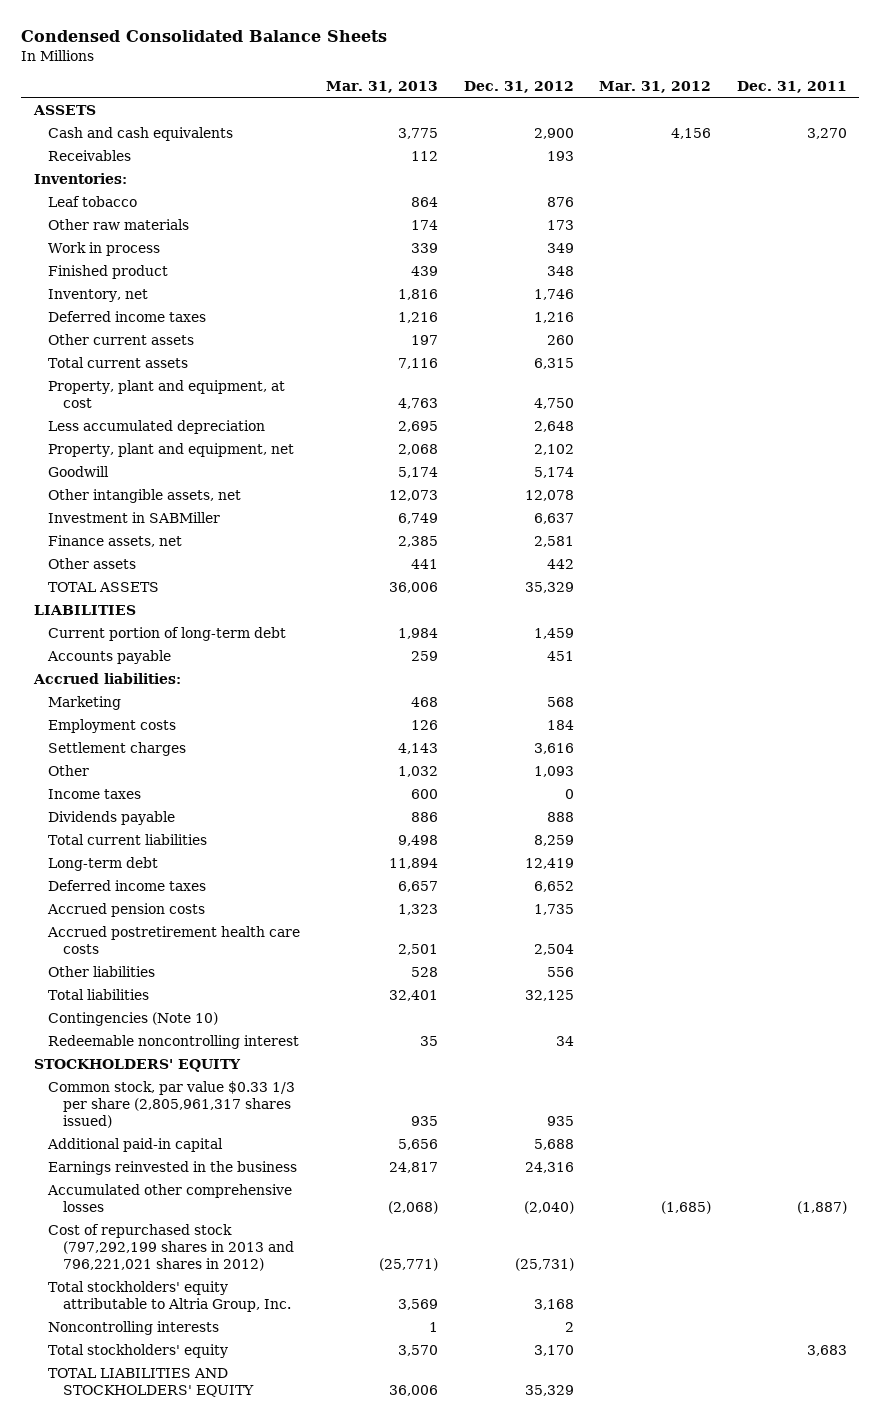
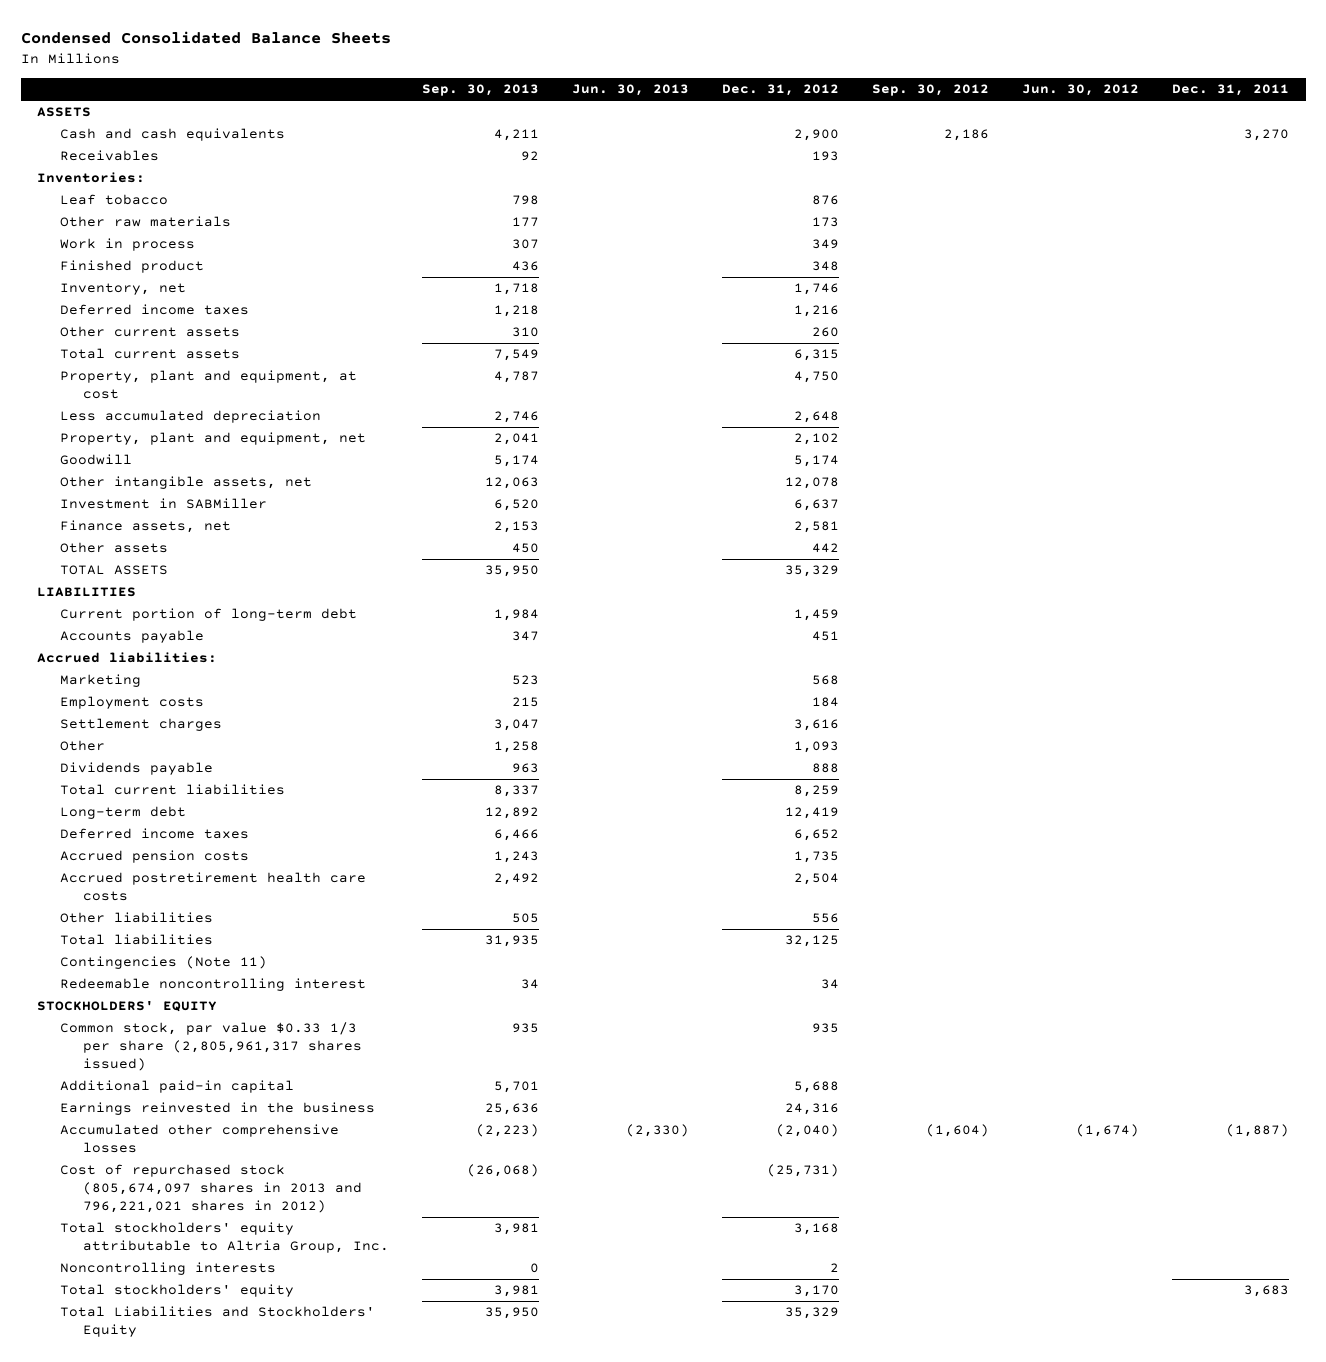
- | Mar. 31, 2013 | Dec. 31, 2012 | Mar. 31, 2012 | Dec. 31, 2011
+ | Sep. 30, 2013 | Jun. 30, 2013 | Dec. 31, 2012 | Sep. 30, 2012 | Jun. 30, 2012 | Dec. 31, 2011
- Income taxes | 600 | 0 | |
- Contingencies (Note 10)
+ Contingencies (Note 11)
- Cost of repurchased stock (797,292,199 shares in 2013 and 796,221,021 shares in 2012) | (25,771) | (25,731) | |
+ Cost of repurchased stock (805,674,097 shares in 2013 and 796,221,021 shares in 2012) | (26,068) | | (25,731) | | |
- TOTAL LIABILITIES AND STOCKHOLDERS' EQUITY | 36,006 | 35,329 | |
+ Total Liabilities and Stockholders' Equity | 35,950 | | 35,329 | | |

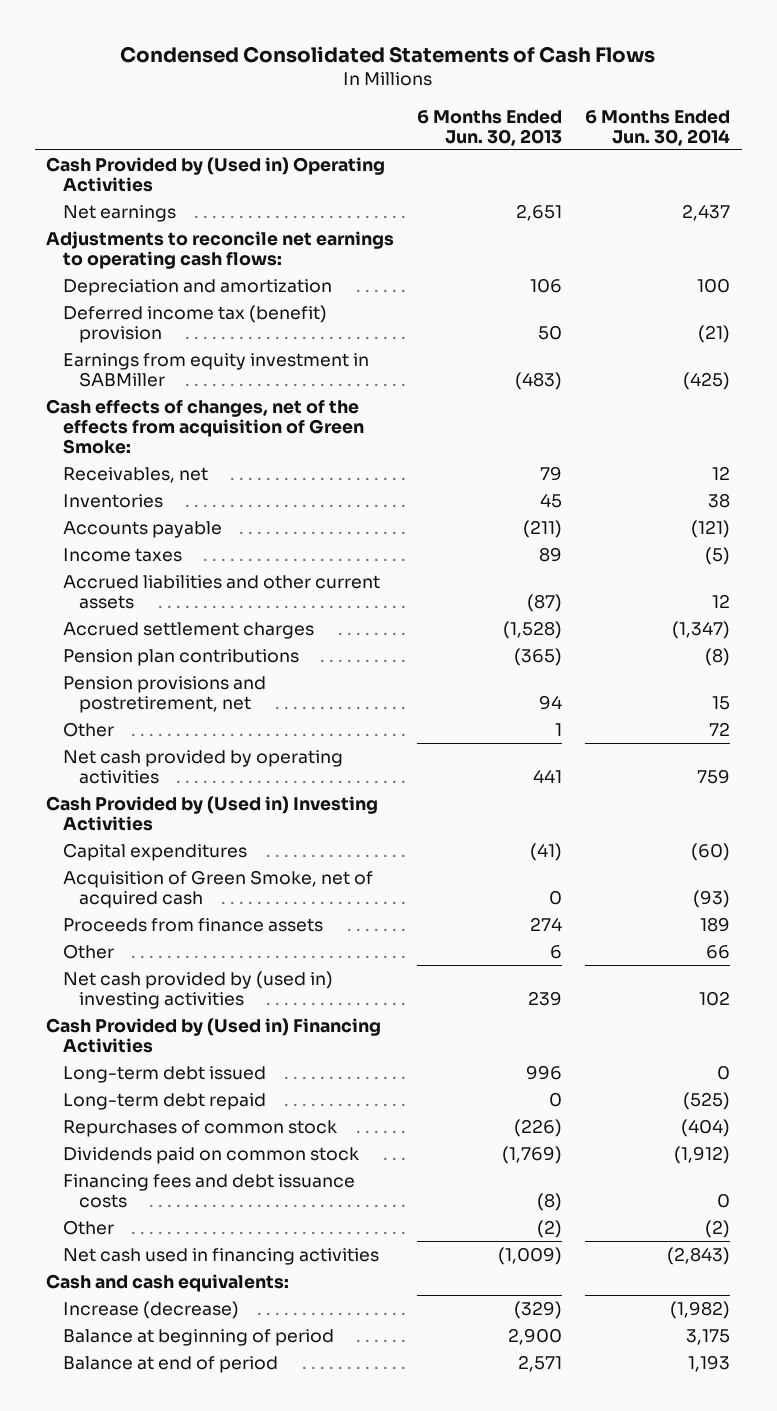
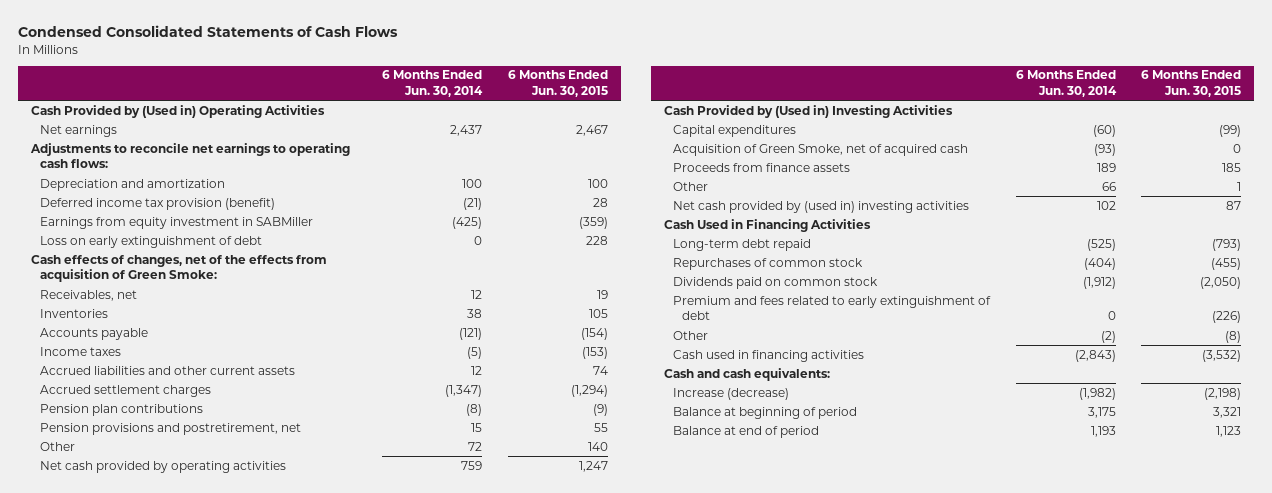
- | 6 Months Ended Jun. 30, 2013 | 6 Months Ended Jun. 30, 2014
+ | 6 Months Ended Jun. 30, 2014 | 6 Months Ended Jun. 30, 2015
- Deferred income tax (benefit) provision | 50 | (21)
+ Deferred income tax provision (benefit) | (21) | 28
+ Loss on early extinguishment of debt | 0 | 228
- Cash Provided by (Used in) Financing Activities
- Long-term debt issued | 996 | 0
+ Cash Used in Financing Activities
- Financing fees and debt issuance costs | (8) | 0
+ Premium and fees related to early extinguishment of debt | 0 | (226)
- Net cash used in financing activities | (1,009) | (2,843)
+ Cash used in financing activities | (2,843) | (3,532)

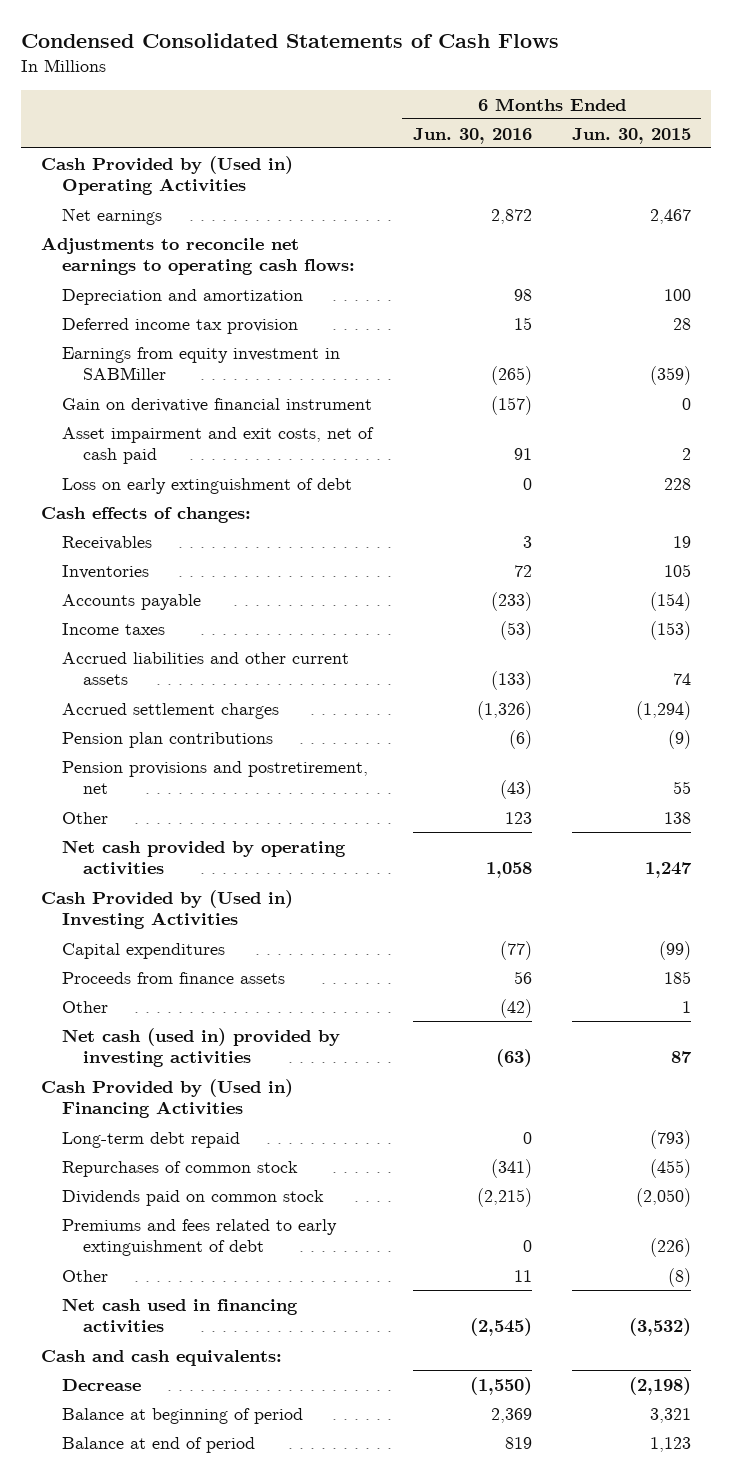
- | 6 Months Ended Jun. 30, 2014 | 6 Months Ended Jun. 30, 2015
+ | 6 Months Ended Jun. 30, 2016 | 6 Months Ended Jun. 30, 2015
- Deferred income tax provision (benefit) | (21) | 28
+ Deferred income tax provision | 15 | 28
+ Gain on derivative financial instrument | (157) | 0
+ Asset impairment and exit costs, net of cash paid | 91 | 2
- Cash effects of changes, net of the effects from acquisition of Green Smoke:
- Receivables, net | 12 | 19
+ Cash effects of changes:
+ Receivables | 3 | 19
- Other | 72 | 140
+ Other | 123 | 138
- Acquisition of Green Smoke, net of acquired cash | (93) | 0
- Net cash provided by (used in) investing activities | 102 | 87
- Cash Used in Financing Activities
+ Net cash (used in) provided by investing activities | (63) | 87
+ Cash Provided by (Used in) Financing Activities
- Premium and fees related to early extinguishment of debt | 0 | (226)
+ Premiums and fees related to early extinguishment of debt | 0 | (226)
- Cash used in financing activities | (2,843) | (3,532)
+ Net cash used in financing activities | (2,545) | (3,532)
- Increase (decrease) | (1,982) | (2,198)
+ Decrease | (1,550) | (2,198)

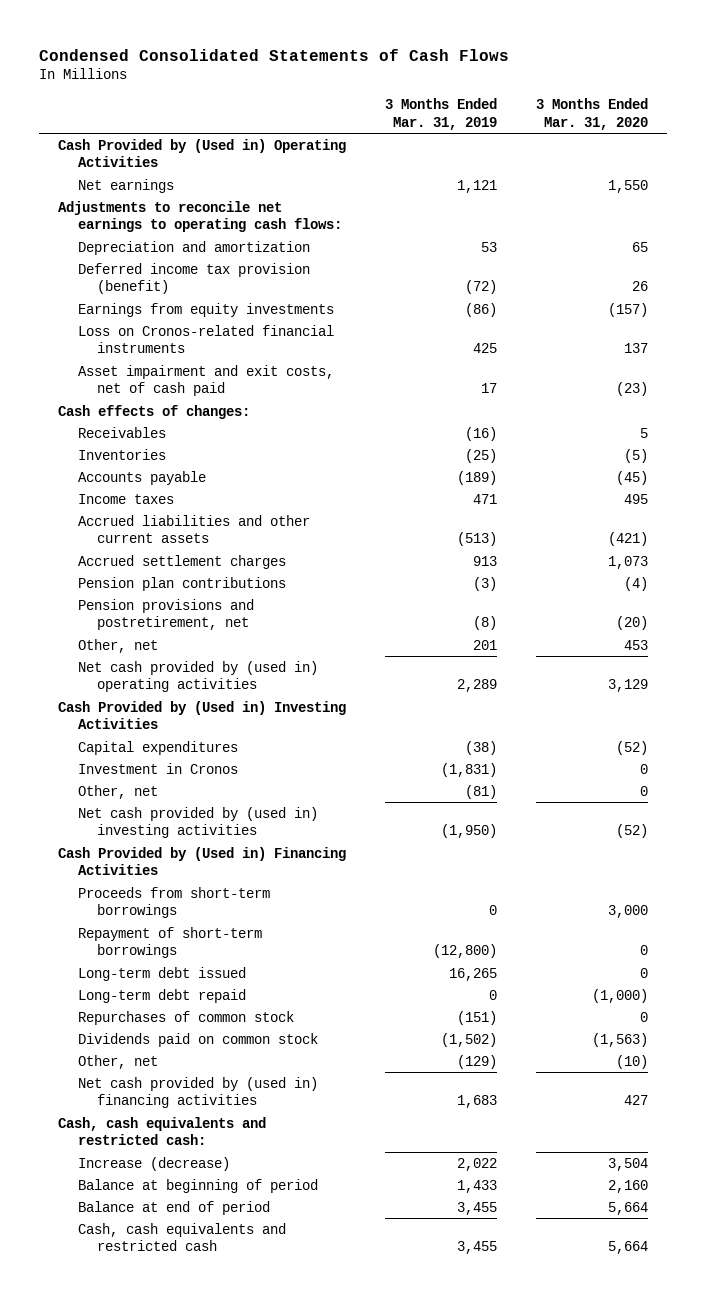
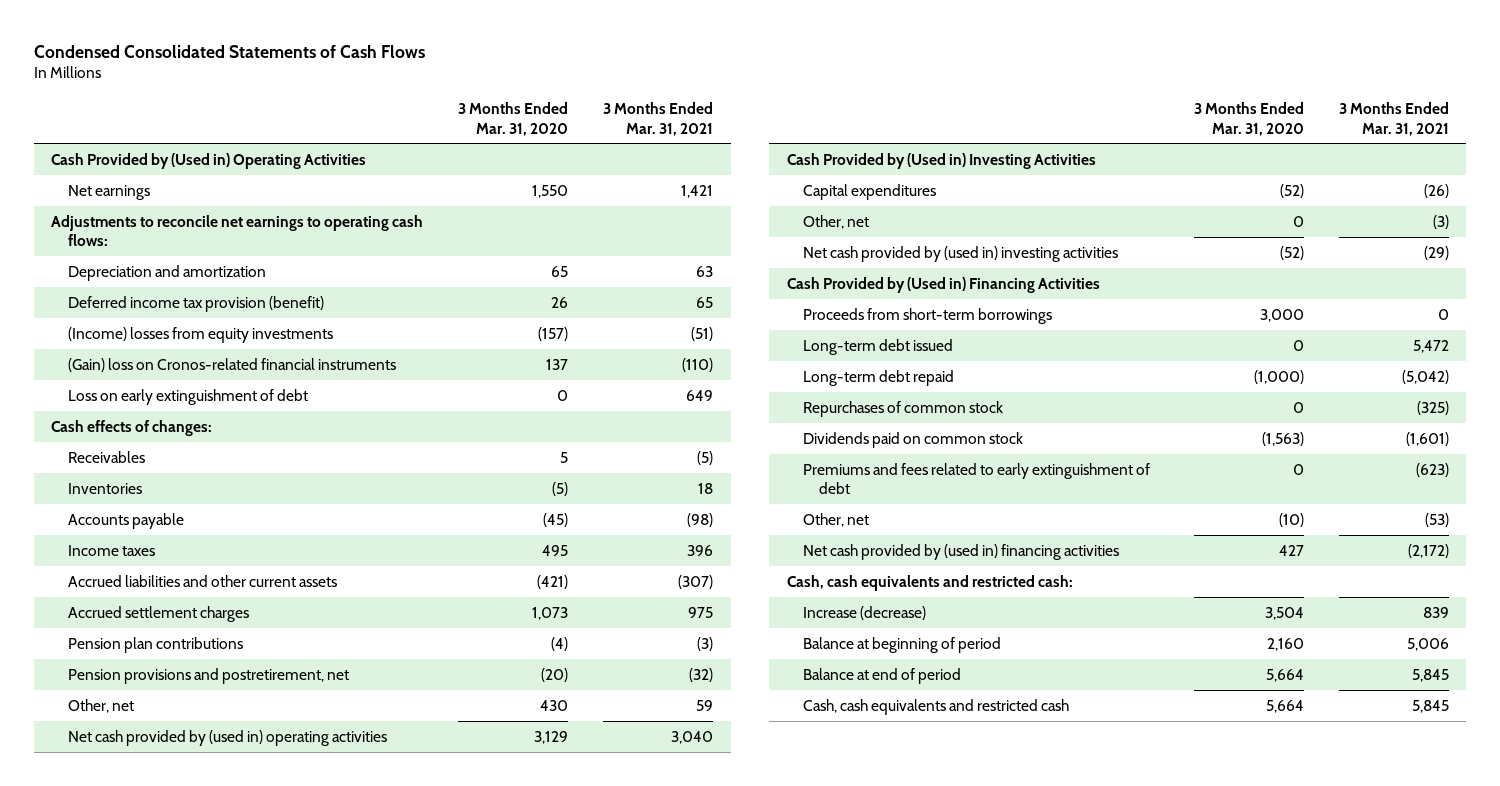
- | 3 Months Ended Mar. 31, 2019 | 3 Months Ended Mar. 31, 2020
+ | 3 Months Ended Mar. 31, 2020 | 3 Months Ended Mar. 31, 2021
- Earnings from equity investments | (86) | (157)
- Loss on Cronos-related financial instruments | 425 | 137
- Asset impairment and exit costs, net of cash paid | 17 | (23)
+ (Income) losses from equity investments | (157) | (51)
+ (Gain) loss on Cronos-related financial instruments | 137 | (110)
+ Loss on early extinguishment of debt | 0 | 649
- Other, net | 201 | 453
+ Other, net | 430 | 59
- Investment in Cronos | (1,831) | 0
- Repayment of short-term borrowings | (12,800) | 0
+ Premiums and fees related to early extinguishment of debt | 0 | (623)

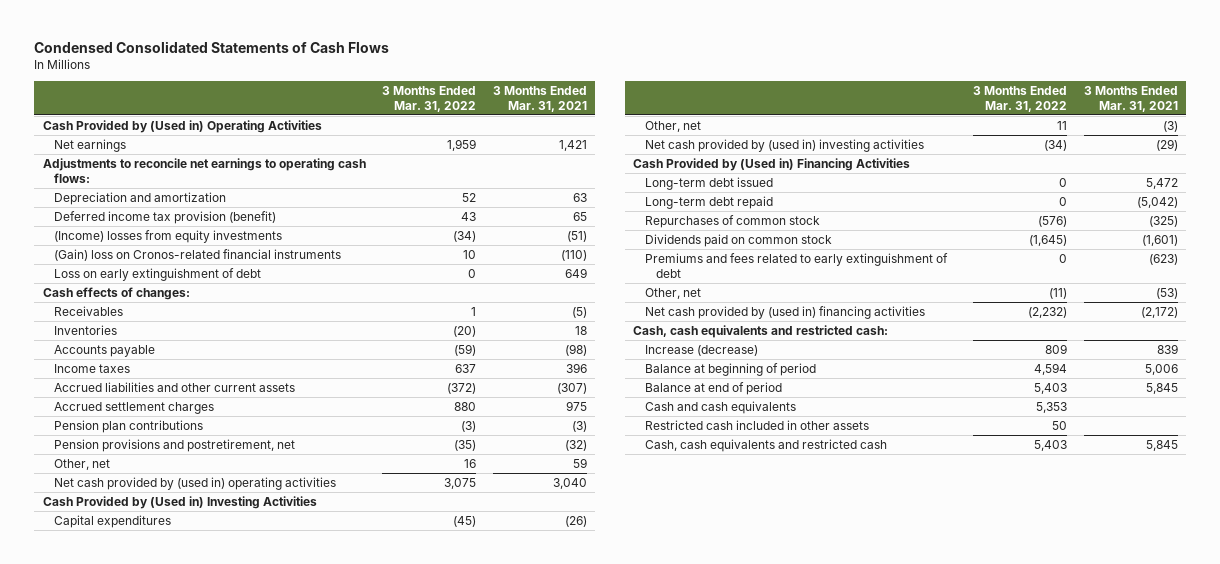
- | 3 Months Ended Mar. 31, 2020 | 3 Months Ended Mar. 31, 2021
+ | 3 Months Ended Mar. 31, 2022 | 3 Months Ended Mar. 31, 2021
- Proceeds from short-term borrowings | 3,000 | 0
+ Cash and cash equivalents | 5,353 |
+ Restricted cash included in other assets | 50 |

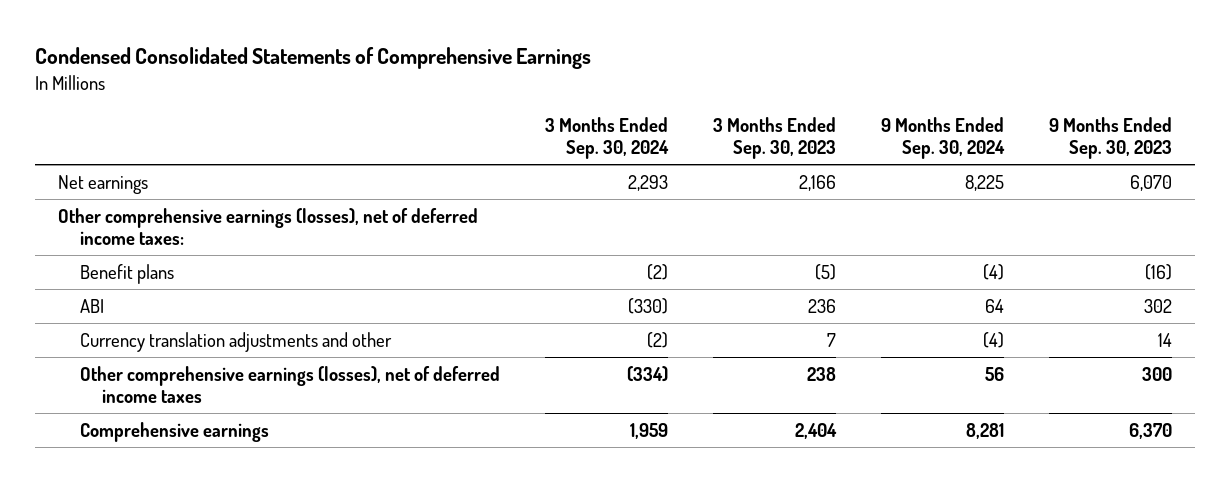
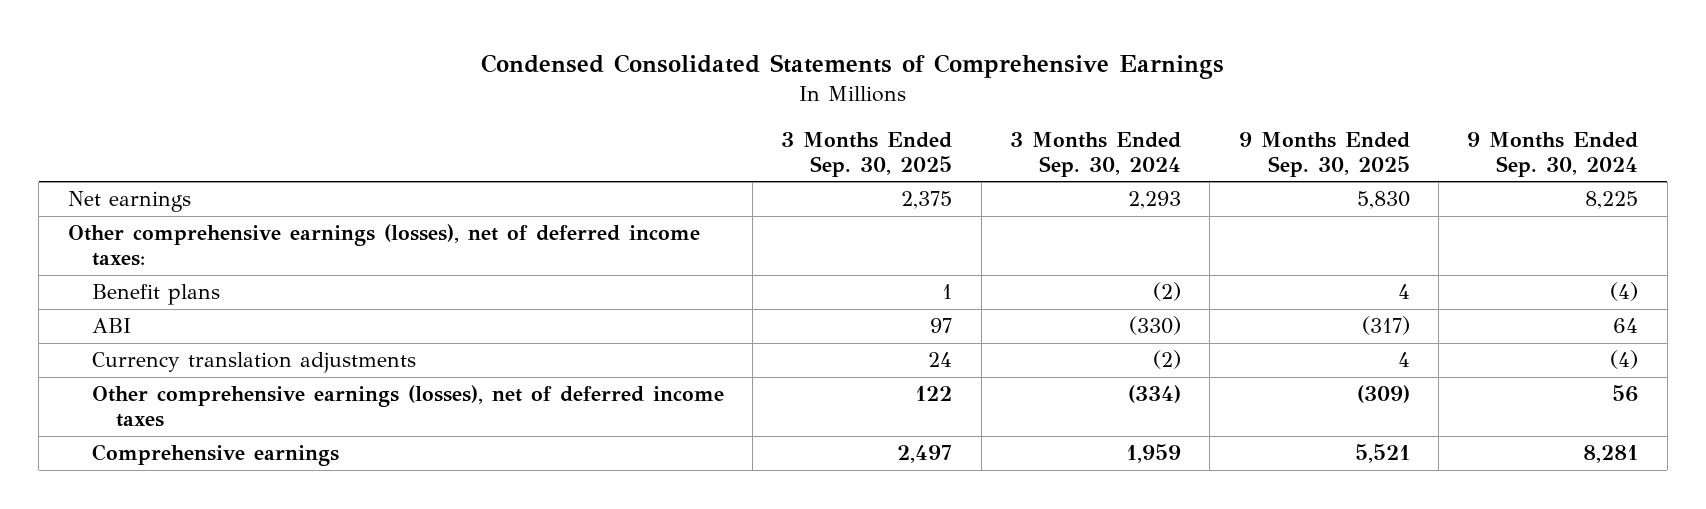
- | 3 Months Ended Sep. 30, 2024 | 3 Months Ended Sep. 30, 2023 | 9 Months Ended Sep. 30, 2024 | 9 Months Ended Sep. 30, 2023
+ | 3 Months Ended Sep. 30, 2025 | 3 Months Ended Sep. 30, 2024 | 9 Months Ended Sep. 30, 2025 | 9 Months Ended Sep. 30, 2024
- Currency translation adjustments and other | (2) | 7 | (4) | 14
+ Currency translation adjustments | 24 | (2) | 4 | (4)

